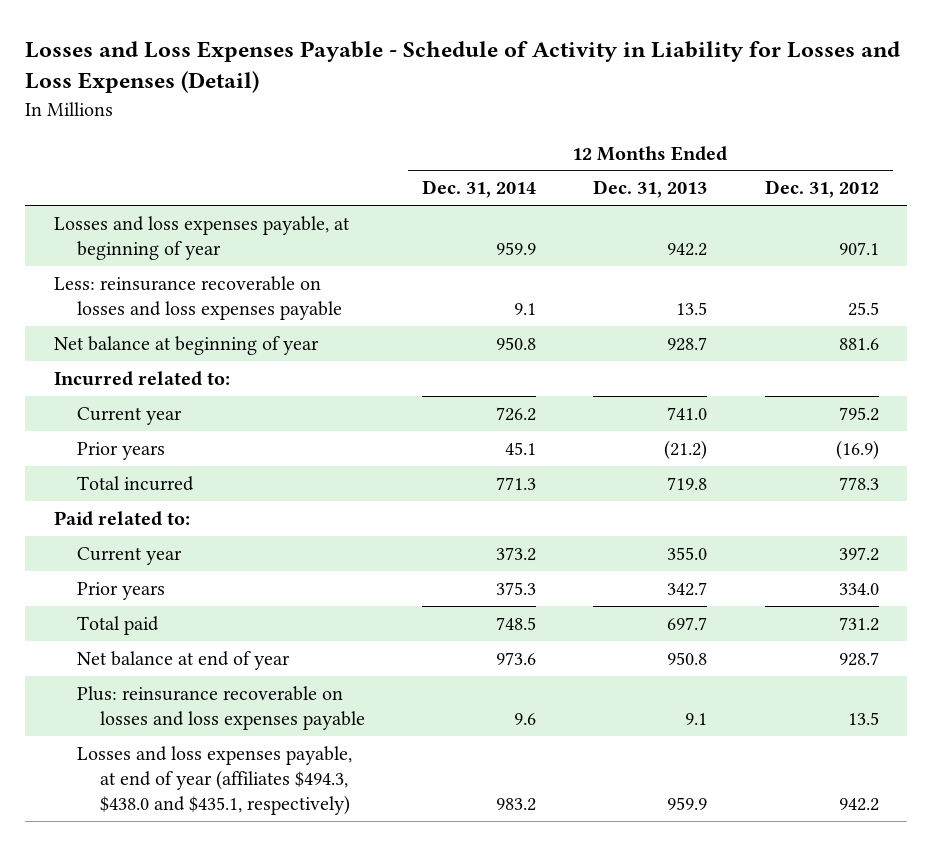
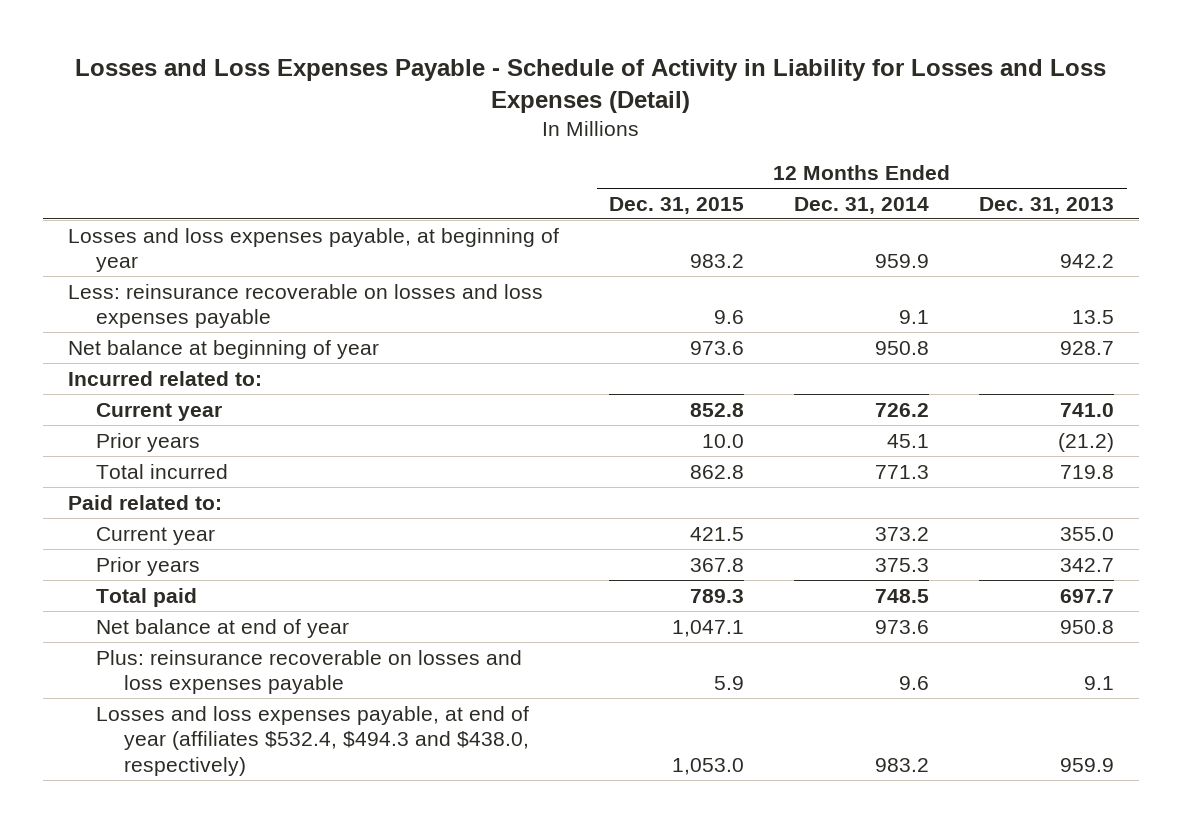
- | 12 Months Ended Dec. 31, 2014 | 12 Months Ended Dec. 31, 2013 | 12 Months Ended Dec. 31, 2012
+ | 12 Months Ended Dec. 31, 2015 | 12 Months Ended Dec. 31, 2014 | 12 Months Ended Dec. 31, 2013
- Losses and loss expenses payable, at end of year (affiliates $494.3, $438.0 and $435.1, respectively) | 983.2 | 959.9 | 942.2
+ Losses and loss expenses payable, at end of year (affiliates $532.4, $494.3 and $438.0, respectively) | 1,053.0 | 983.2 | 959.9

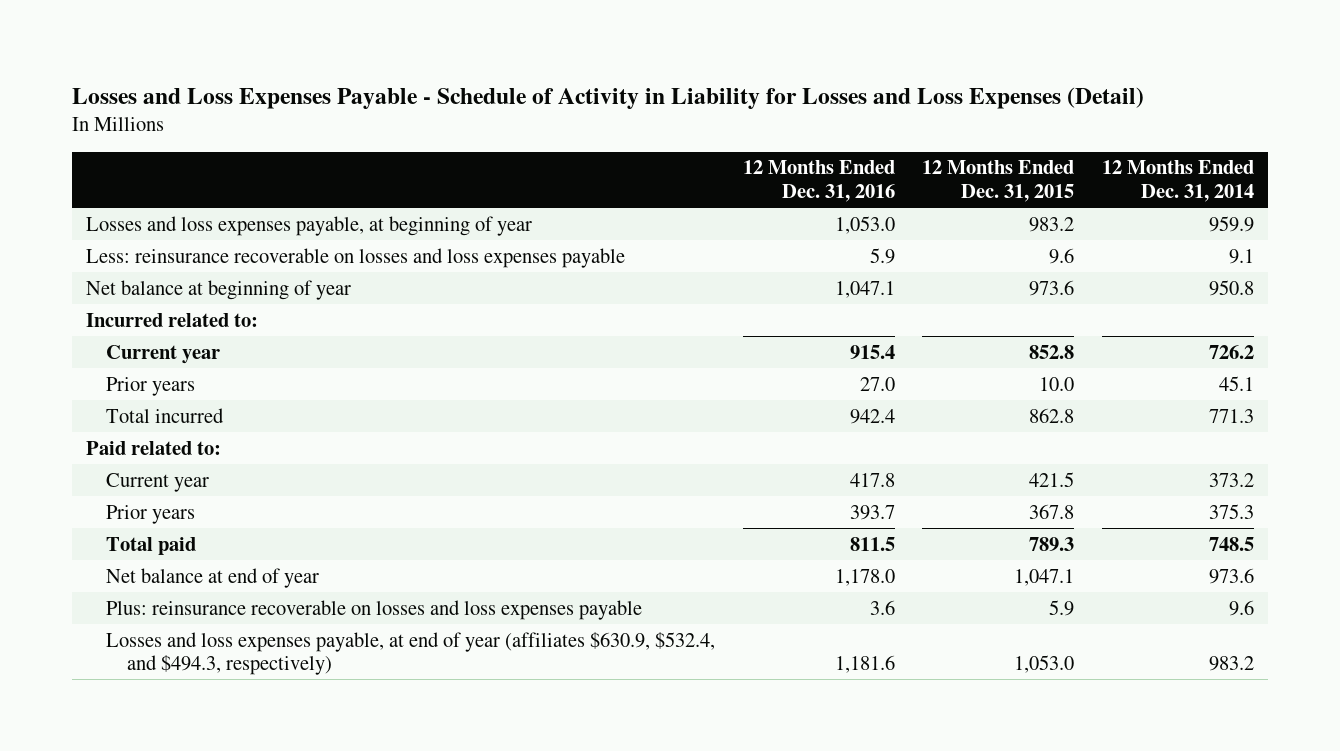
- | 12 Months Ended Dec. 31, 2015 | 12 Months Ended Dec. 31, 2014 | 12 Months Ended Dec. 31, 2013
+ | 12 Months Ended Dec. 31, 2016 | 12 Months Ended Dec. 31, 2015 | 12 Months Ended Dec. 31, 2014
- Losses and loss expenses payable, at end of year (affiliates $532.4, $494.3 and $438.0, respectively) | 1,053.0 | 983.2 | 959.9
+ Losses and loss expenses payable, at end of year (affiliates $630.9, $532.4, and $494.3, respectively) | 1,181.6 | 1,053.0 | 983.2

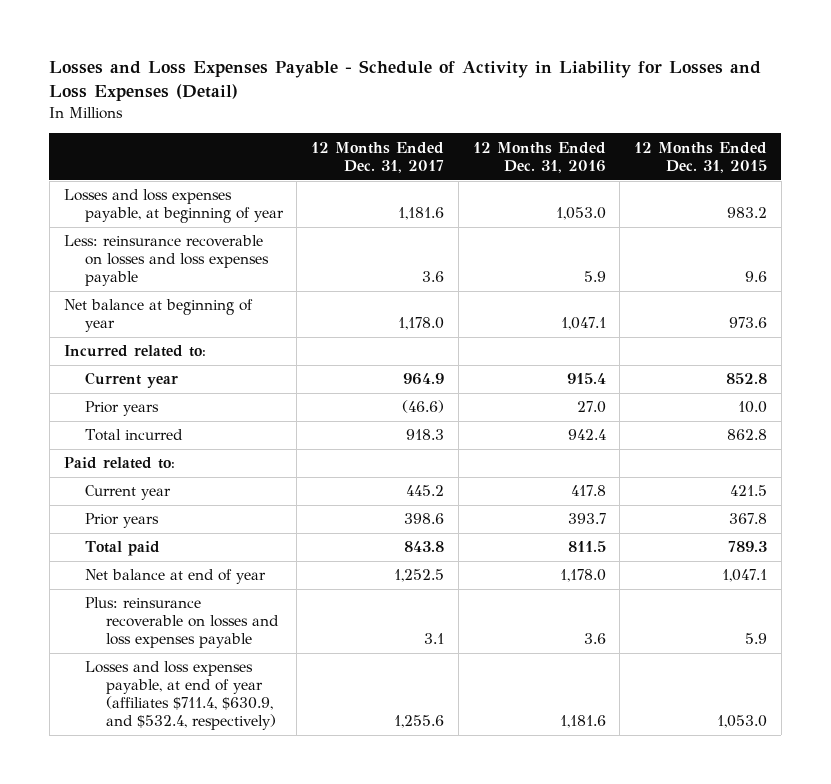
- | 12 Months Ended Dec. 31, 2016 | 12 Months Ended Dec. 31, 2015 | 12 Months Ended Dec. 31, 2014
+ | 12 Months Ended Dec. 31, 2017 | 12 Months Ended Dec. 31, 2016 | 12 Months Ended Dec. 31, 2015
- Losses and loss expenses payable, at end of year (affiliates $630.9, $532.4, and $494.3, respectively) | 1,181.6 | 1,053.0 | 983.2
+ Losses and loss expenses payable, at end of year (affiliates $711.4, $630.9, and $532.4, respectively) | 1,255.6 | 1,181.6 | 1,053.0

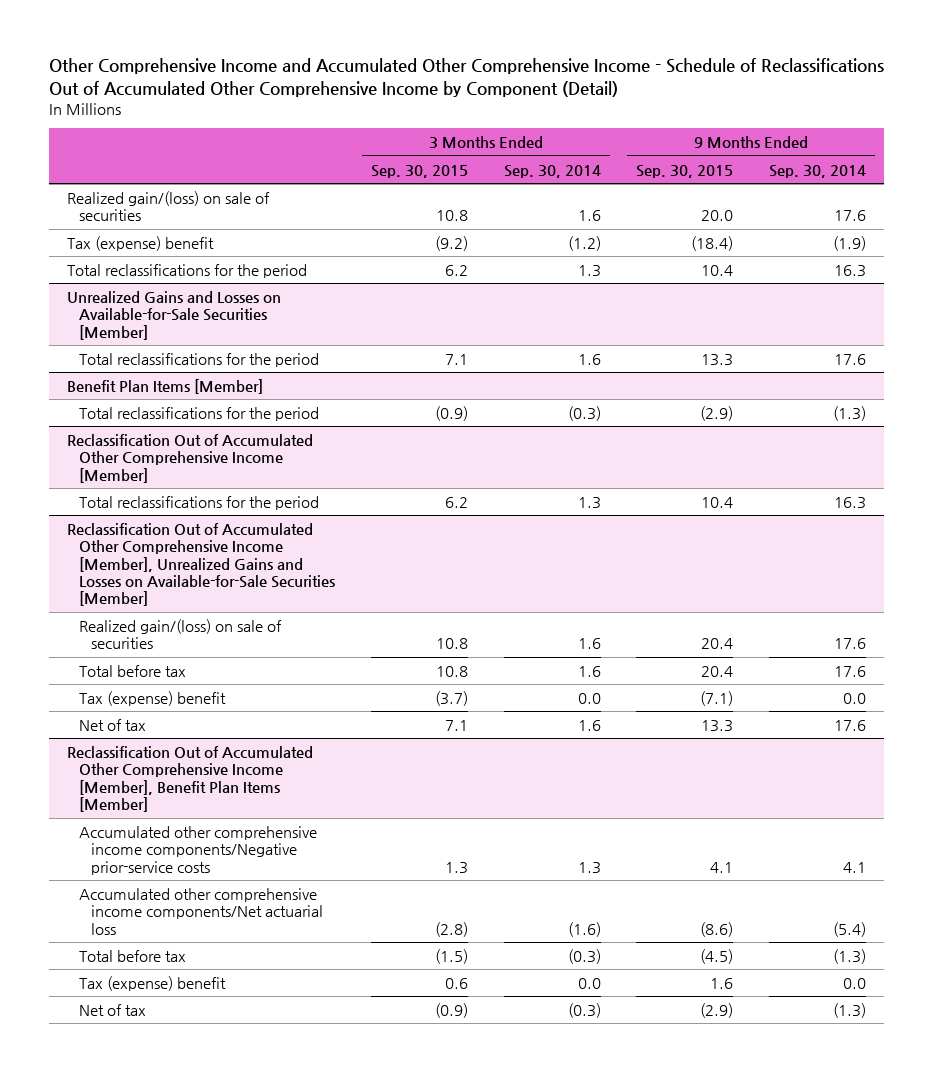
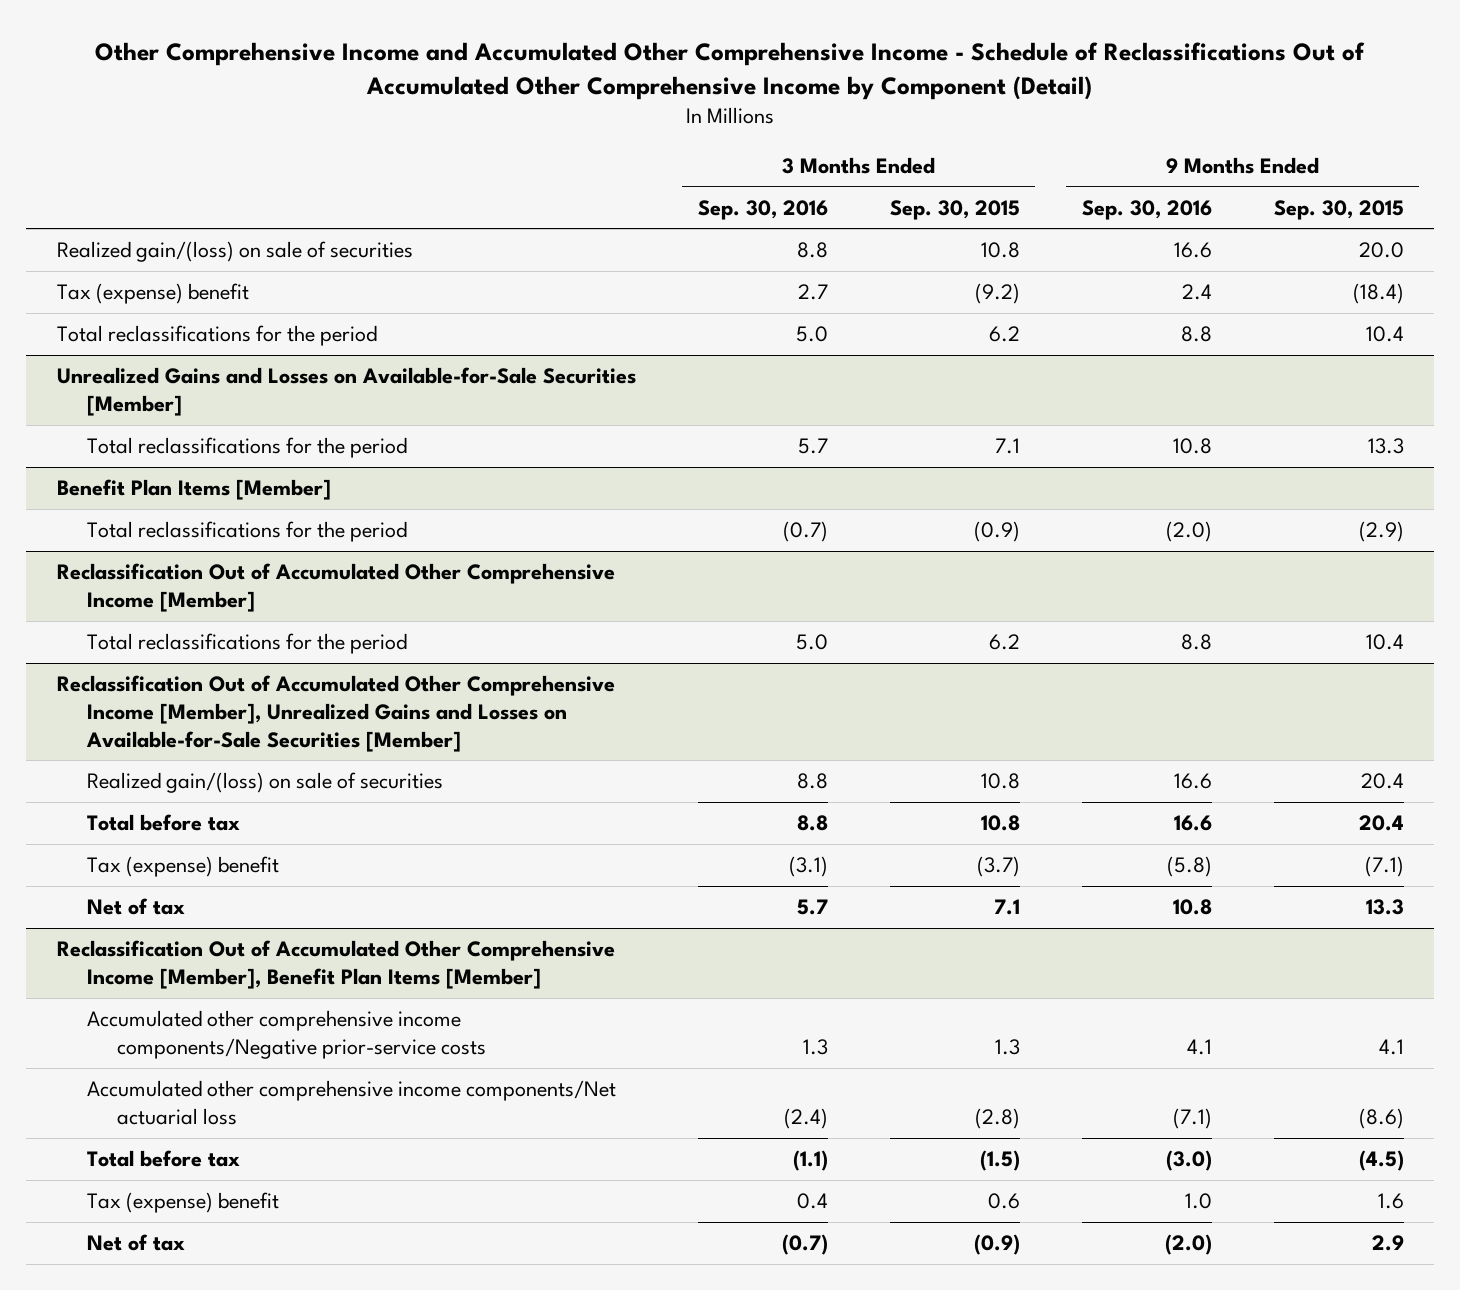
- | 3 Months Ended Sep. 30, 2015 | 3 Months Ended Sep. 30, 2014 | 9 Months Ended Sep. 30, 2015 | 9 Months Ended Sep. 30, 2014
+ | 3 Months Ended Sep. 30, 2016 | 3 Months Ended Sep. 30, 2015 | 9 Months Ended Sep. 30, 2016 | 9 Months Ended Sep. 30, 2015
@ Reclassification Out of Accumulated Other Comprehensive Income [Member], Benefit Plan Items [Member]
- Net of tax | (0.9) | (0.3) | (2.9) | (1.3)
+ Net of tax | (0.7) | (0.9) | (2.0) | 2.9

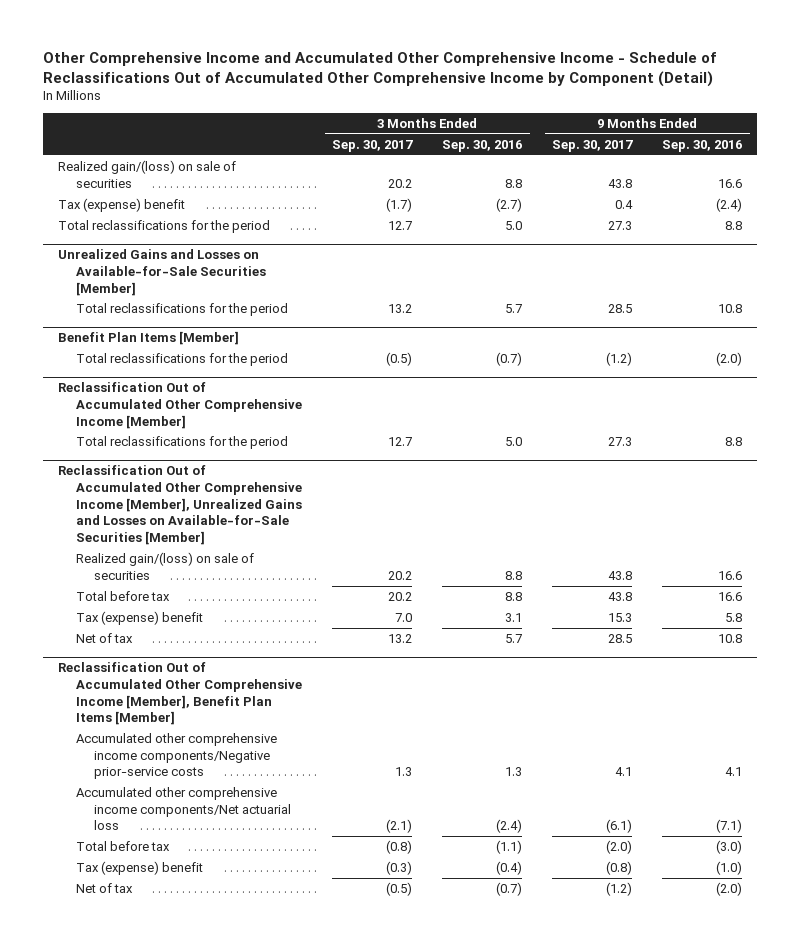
- | 3 Months Ended Sep. 30, 2016 | 3 Months Ended Sep. 30, 2015 | 9 Months Ended Sep. 30, 2016 | 9 Months Ended Sep. 30, 2015
+ | 3 Months Ended Sep. 30, 2017 | 3 Months Ended Sep. 30, 2016 | 9 Months Ended Sep. 30, 2017 | 9 Months Ended Sep. 30, 2016
- Tax (expense) benefit | 2.7 | (9.2) | 2.4 | (18.4)
+ Tax (expense) benefit | (1.7) | (2.7) | 0.4 | (2.4)
@ Reclassification Out of Accumulated Other Comprehensive Income [Member], Unrealized Gains and Losses on Available-for-Sale Securities [Member]
- Tax (expense) benefit | (3.1) | (3.7) | (5.8) | (7.1)
+ Tax (expense) benefit | 7.0 | 3.1 | 15.3 | 5.8
@ Reclassification Out of Accumulated Other Comprehensive Income [Member], Benefit Plan Items [Member]
- Tax (expense) benefit | 0.4 | 0.6 | 1.0 | 1.6
+ Tax (expense) benefit | (0.3) | (0.4) | (0.8) | (1.0)

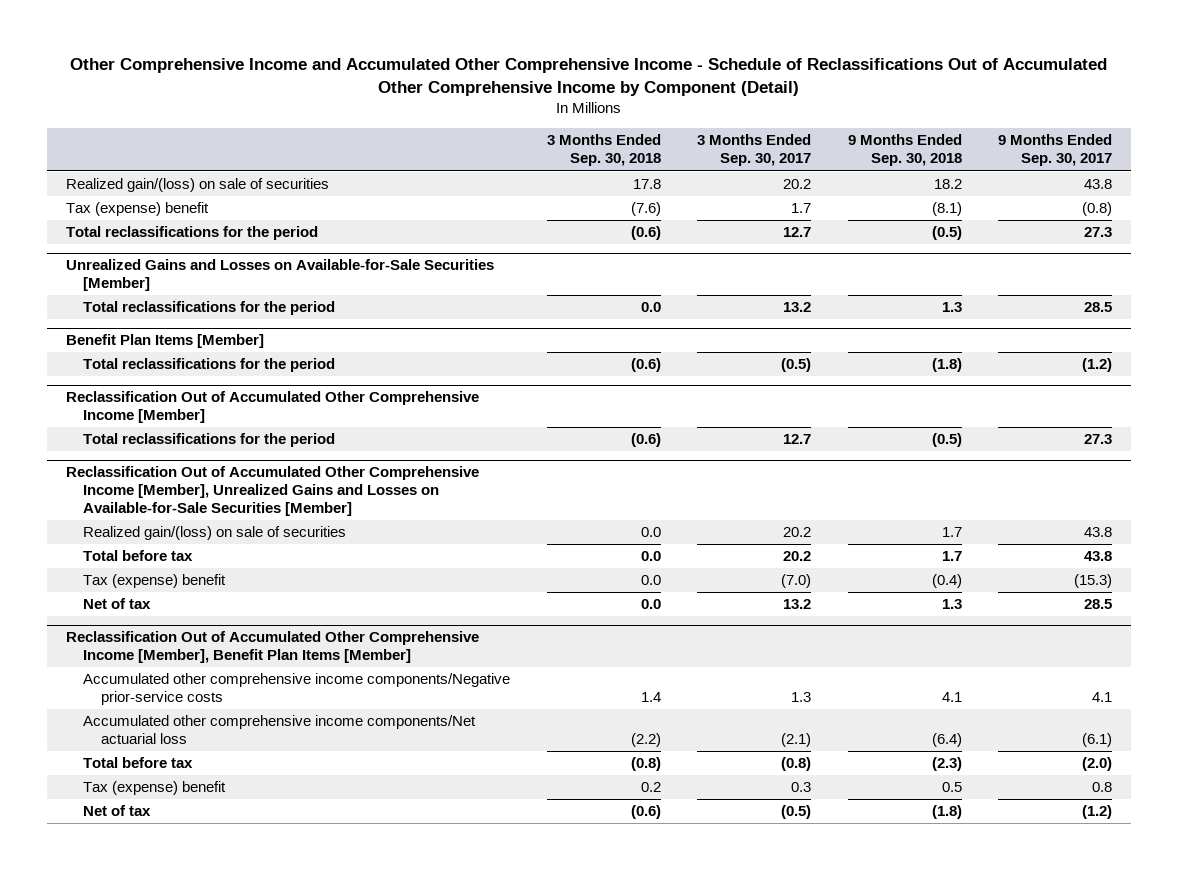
- | 3 Months Ended Sep. 30, 2017 | 3 Months Ended Sep. 30, 2016 | 9 Months Ended Sep. 30, 2017 | 9 Months Ended Sep. 30, 2016
+ | 3 Months Ended Sep. 30, 2018 | 3 Months Ended Sep. 30, 2017 | 9 Months Ended Sep. 30, 2018 | 9 Months Ended Sep. 30, 2017
- Tax (expense) benefit | (1.7) | (2.7) | 0.4 | (2.4)
+ Tax (expense) benefit | (7.6) | 1.7 | (8.1) | (0.8)
@ Reclassification Out of Accumulated Other Comprehensive Income [Member], Unrealized Gains and Losses on Available-for-Sale Securities [Member]
- Tax (expense) benefit | 7.0 | 3.1 | 15.3 | 5.8
+ Tax (expense) benefit | 0.0 | (7.0) | (0.4) | (15.3)
@ Reclassification Out of Accumulated Other Comprehensive Income [Member], Benefit Plan Items [Member]
- Tax (expense) benefit | (0.3) | (0.4) | (0.8) | (1.0)
+ Tax (expense) benefit | 0.2 | 0.3 | 0.5 | 0.8

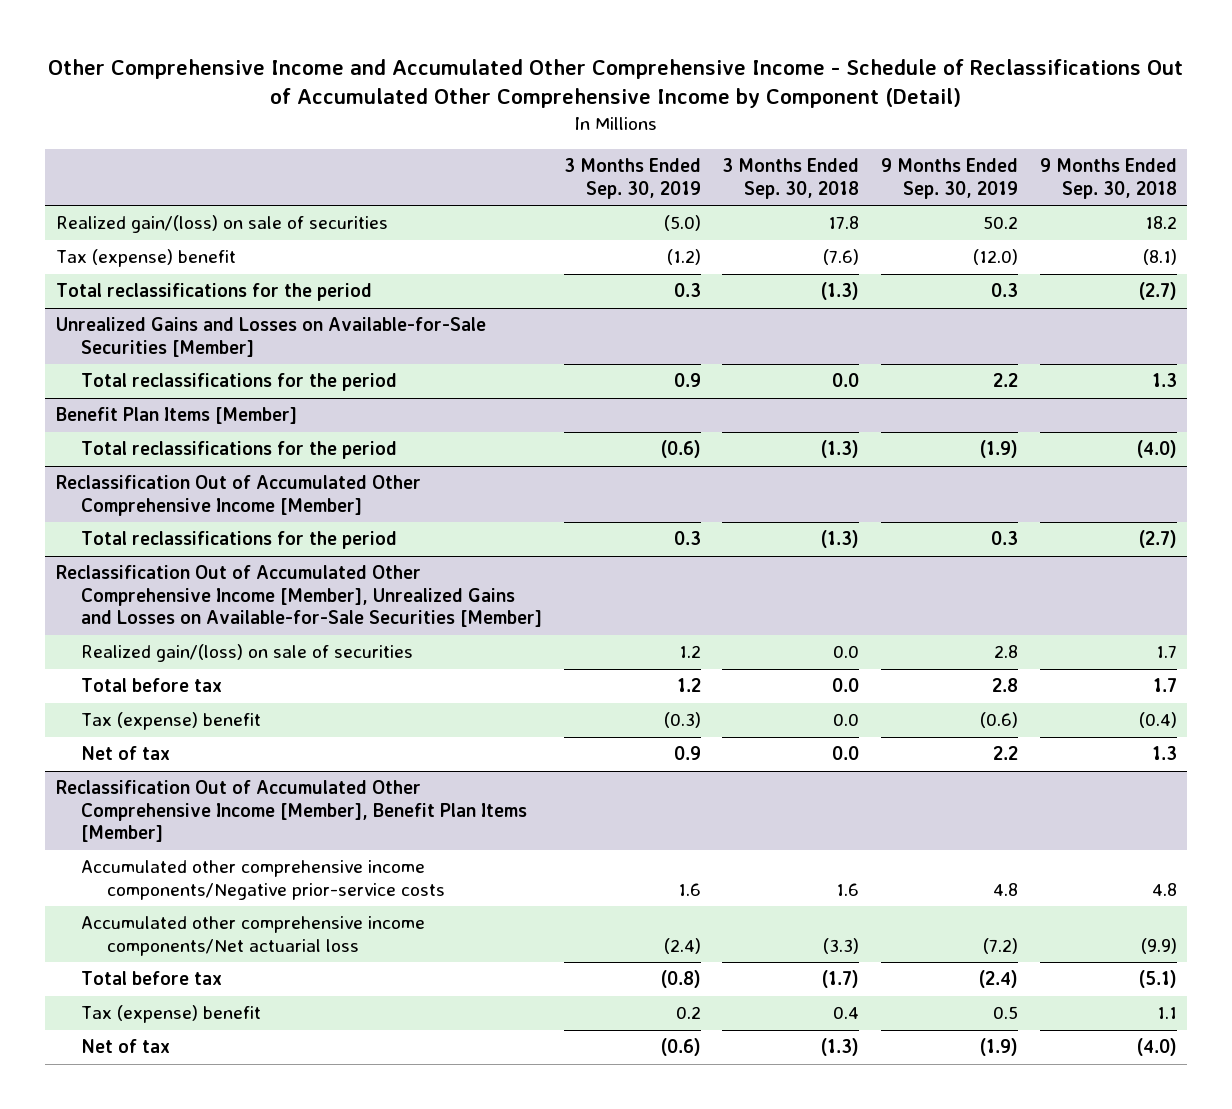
- | 3 Months Ended Sep. 30, 2018 | 3 Months Ended Sep. 30, 2017 | 9 Months Ended Sep. 30, 2018 | 9 Months Ended Sep. 30, 2017
+ | 3 Months Ended Sep. 30, 2019 | 3 Months Ended Sep. 30, 2018 | 9 Months Ended Sep. 30, 2019 | 9 Months Ended Sep. 30, 2018
- Total reclassifications for the period | (0.6) | 12.7 | (0.5) | 27.3
+ Total reclassifications for the period | 0.3 | (1.3) | 0.3 | (2.7)
@ Benefit Plan Items [Member]
- Total reclassifications for the period | (0.6) | (0.5) | (1.8) | (1.2)
+ Total reclassifications for the period | (0.6) | (1.3) | (1.9) | (4.0)
@ Reclassification Out of Accumulated Other Comprehensive Income [Member]
- Total reclassifications for the period | (0.6) | 12.7 | (0.5) | 27.3
+ Total reclassifications for the period | 0.3 | (1.3) | 0.3 | (2.7)
@ Reclassification Out of Accumulated Other Comprehensive Income [Member], Benefit Plan Items [Member]
- Accumulated other comprehensive income components/Negative prior-service costs | 1.4 | 1.3 | 4.1 | 4.1
- Accumulated other comprehensive income components/Net actuarial loss | (2.2) | (2.1) | (6.4) | (6.1)
- Total before tax | (0.8) | (0.8) | (2.3) | (2.0)
- Tax (expense) benefit | 0.2 | 0.3 | 0.5 | 0.8
- Net of tax | (0.6) | (0.5) | (1.8) | (1.2)
+ Accumulated other comprehensive income components/Negative prior-service costs | 1.6 | 1.6 | 4.8 | 4.8
+ Accumulated other comprehensive income components/Net actuarial loss | (2.4) | (3.3) | (7.2) | (9.9)
+ Total before tax | (0.8) | (1.7) | (2.4) | (5.1)
+ Tax (expense) benefit | 0.2 | 0.4 | 0.5 | 1.1
+ Net of tax | (0.6) | (1.3) | (1.9) | (4.0)

